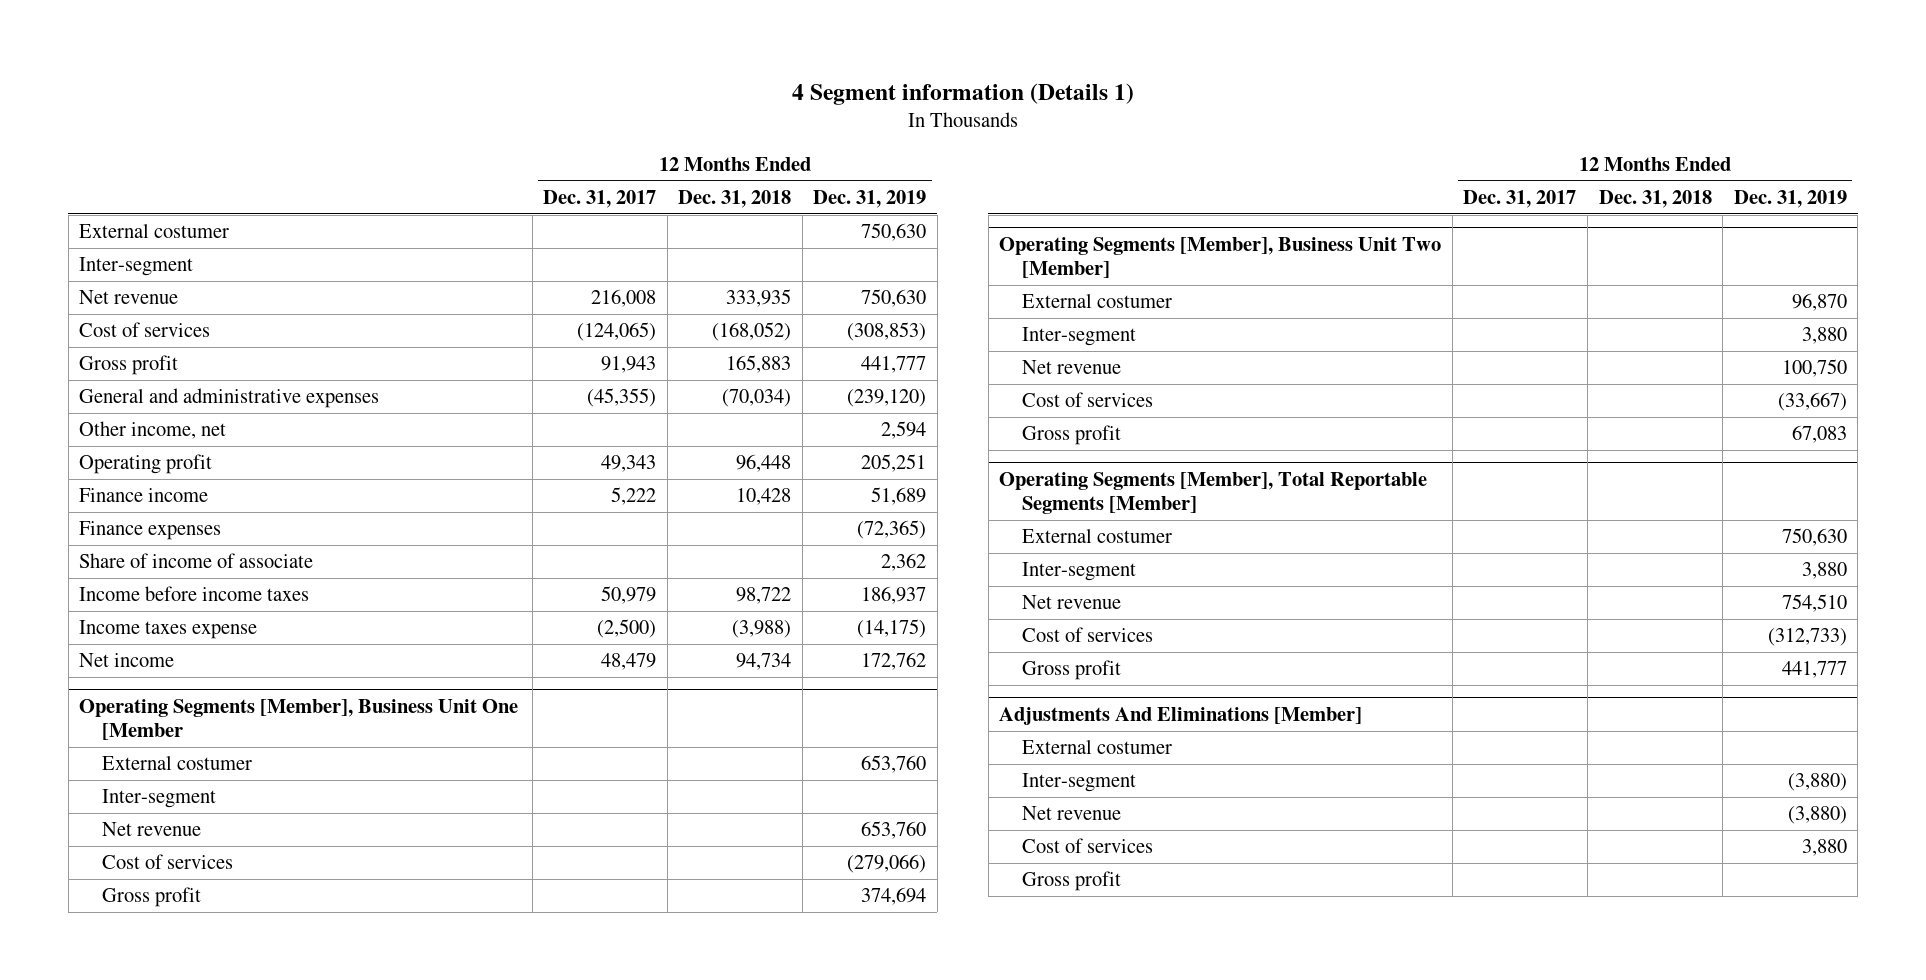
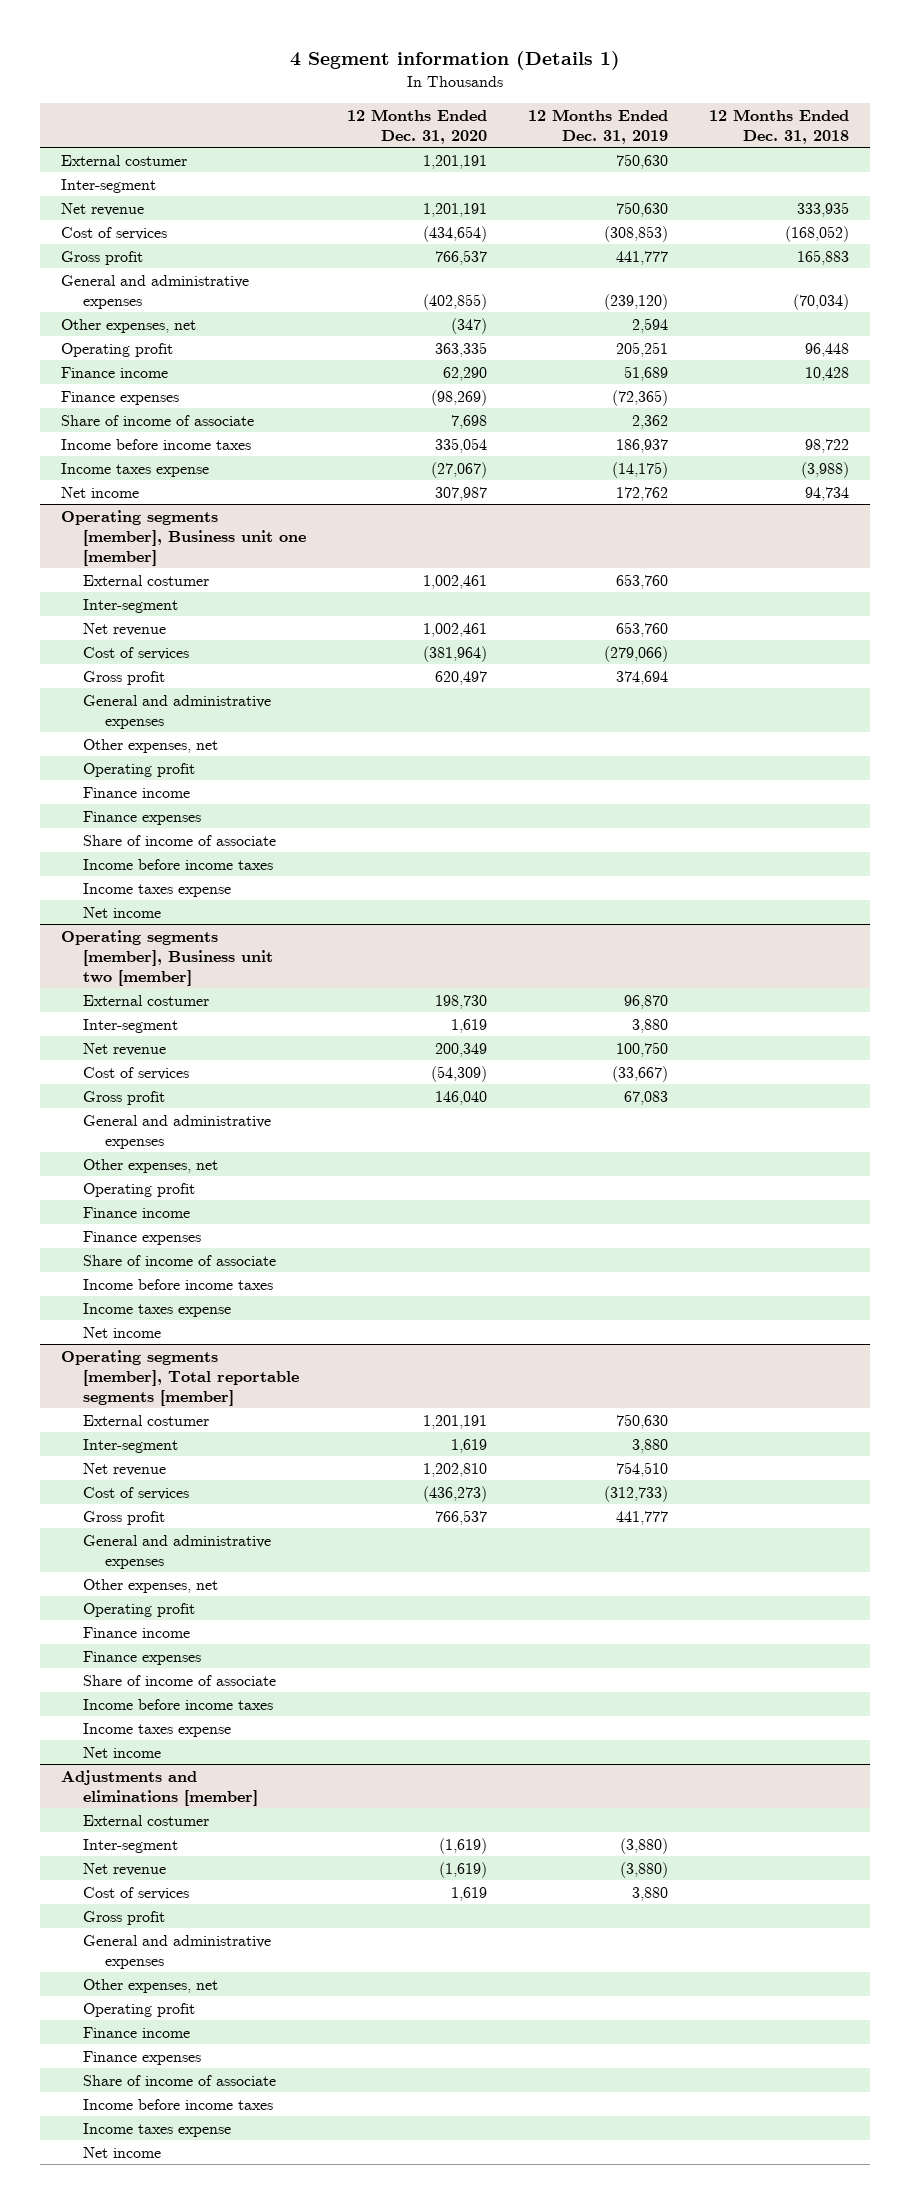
- | 12 Months Ended Dec. 31, 2017 | 12 Months Ended Dec. 31, 2018 | 12 Months Ended Dec. 31, 2019
+ | 12 Months Ended Dec. 31, 2020 | 12 Months Ended Dec. 31, 2019 | 12 Months Ended Dec. 31, 2018
- Other income, net | | | 2,594
+ Other expenses, net | (347) | 2,594 |
- Operating Segments [Member], Business Unit One [Member
+ Operating segments [member], Business unit one [member]
- Operating Segments [Member], Business Unit Two [Member]
+ General and administrative expenses
+ Other expenses, net
+ Operating profit
+ Finance income
+ Finance expenses
+ Share of income of associate
+ Income before income taxes
+ Income taxes expense
+ Net income
+ Operating segments [member], Business unit two [member]
- Operating Segments [Member], Total Reportable Segments [Member]
+ General and administrative expenses
+ Other expenses, net
+ Operating profit
+ Finance income
+ Finance expenses
+ Share of income of associate
+ Income before income taxes
+ Income taxes expense
+ Net income
+ Operating segments [member], Total reportable segments [member]
- Adjustments And Eliminations [Member]
+ General and administrative expenses
+ Other expenses, net
+ Operating profit
+ Finance income
+ Finance expenses
+ Share of income of associate
+ Income before income taxes
+ Income taxes expense
+ Net income
+ Adjustments and eliminations [member]
+ General and administrative expenses
+ Other expenses, net
+ Operating profit
+ Finance income
+ Finance expenses
+ Share of income of associate
+ Income before income taxes
+ Income taxes expense
+ Net income

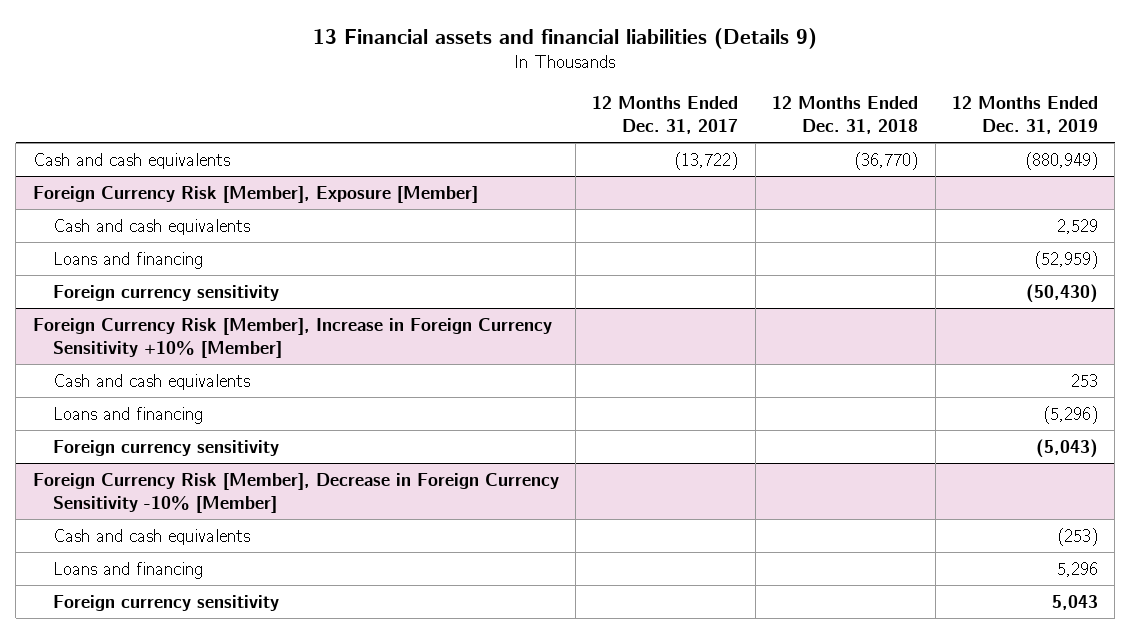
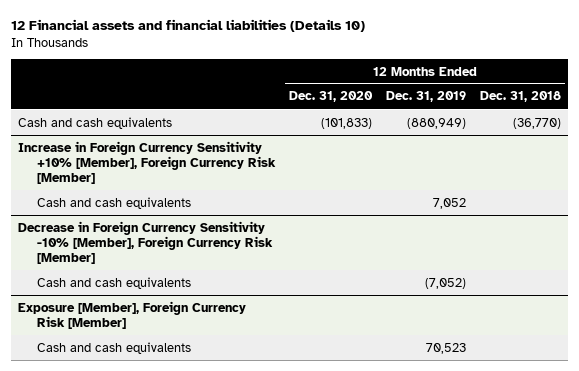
- 13 Financial assets and financial liabilities (Details 9)
+ 12 Financial assets and financial liabilities (Details 10)
- | 12 Months Ended Dec. 31, 2017 | 12 Months Ended Dec. 31, 2018 | 12 Months Ended Dec. 31, 2019
+ | 12 Months Ended Dec. 31, 2020 | 12 Months Ended Dec. 31, 2019 | 12 Months Ended Dec. 31, 2018
- Foreign Currency Risk [Member], Exposure [Member]
- Cash and cash equivalents | | | 2,529
- Loans and financing | | | (52,959)
- Foreign currency sensitivity | | | (50,430)
- Foreign Currency Risk [Member], Increase in Foreign Currency Sensitivity +10% [Member]
- Cash and cash equivalents | | | 253
- Loans and financing | | | (5,296)
- Foreign currency sensitivity | | | (5,043)
- Foreign Currency Risk [Member], Decrease in Foreign Currency Sensitivity -10% [Member]
- Cash and cash equivalents | | | (253)
- Loans and financing | | | 5,296
- Foreign currency sensitivity | | | 5,043
+ Increase in Foreign Currency Sensitivity +10% [Member], Foreign Currency Risk [Member]
+ Cash and cash equivalents | | 7,052 |
+ Decrease in Foreign Currency Sensitivity -10% [Member], Foreign Currency Risk [Member]
+ Cash and cash equivalents | | (7,052) |
+ Exposure [Member], Foreign Currency Risk [Member]
+ Cash and cash equivalents | | 70,523 |

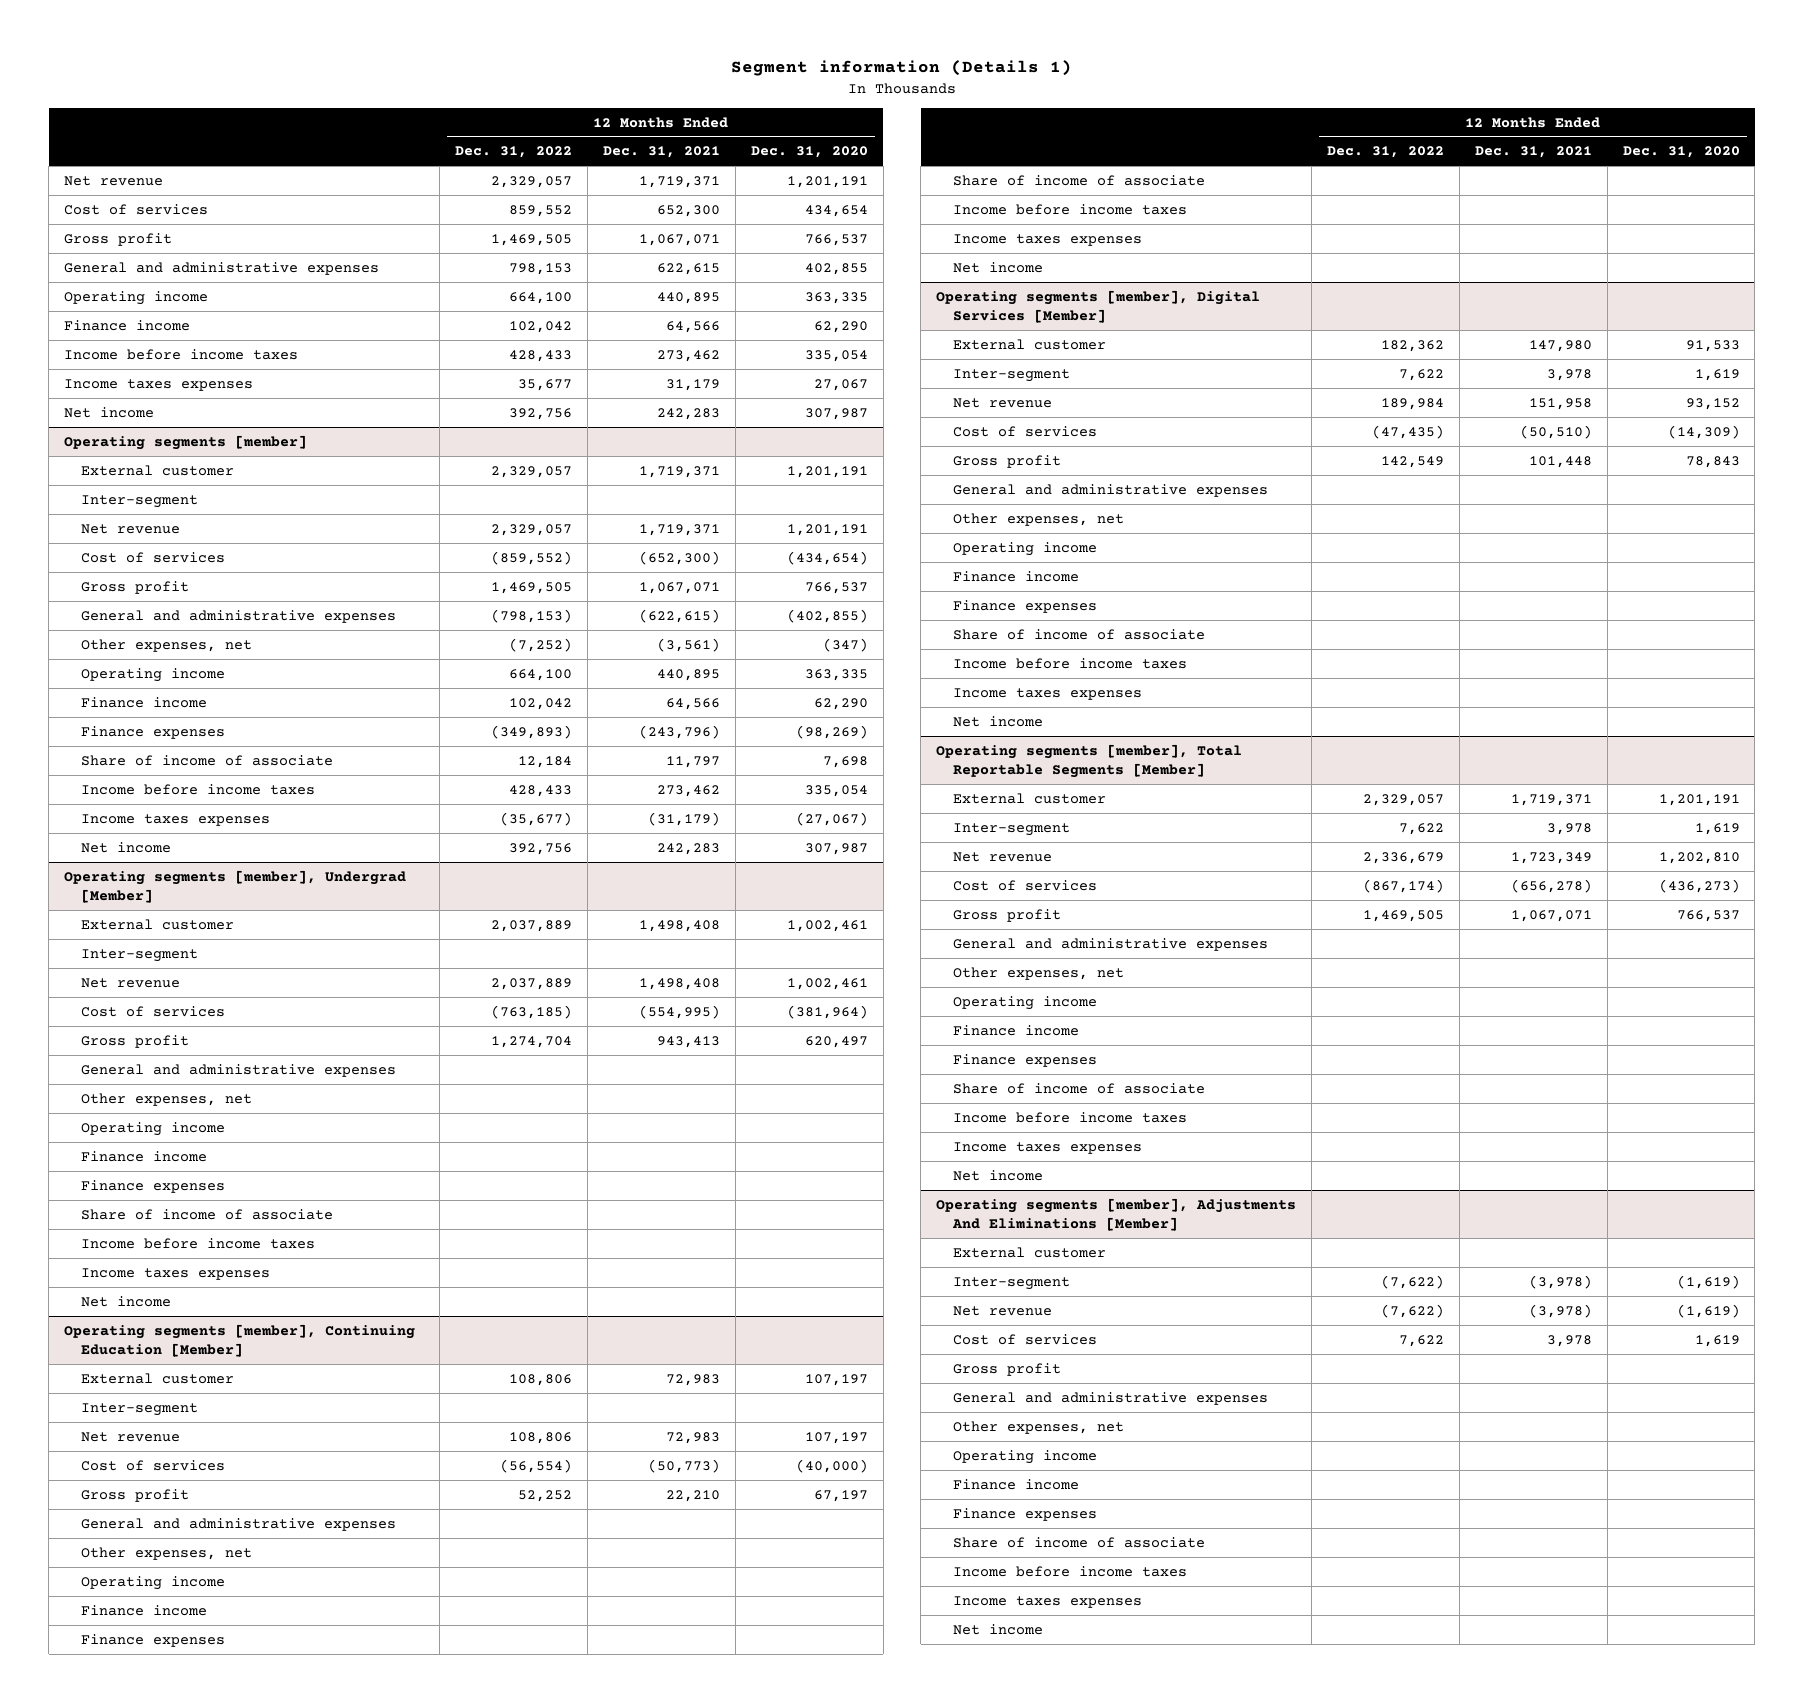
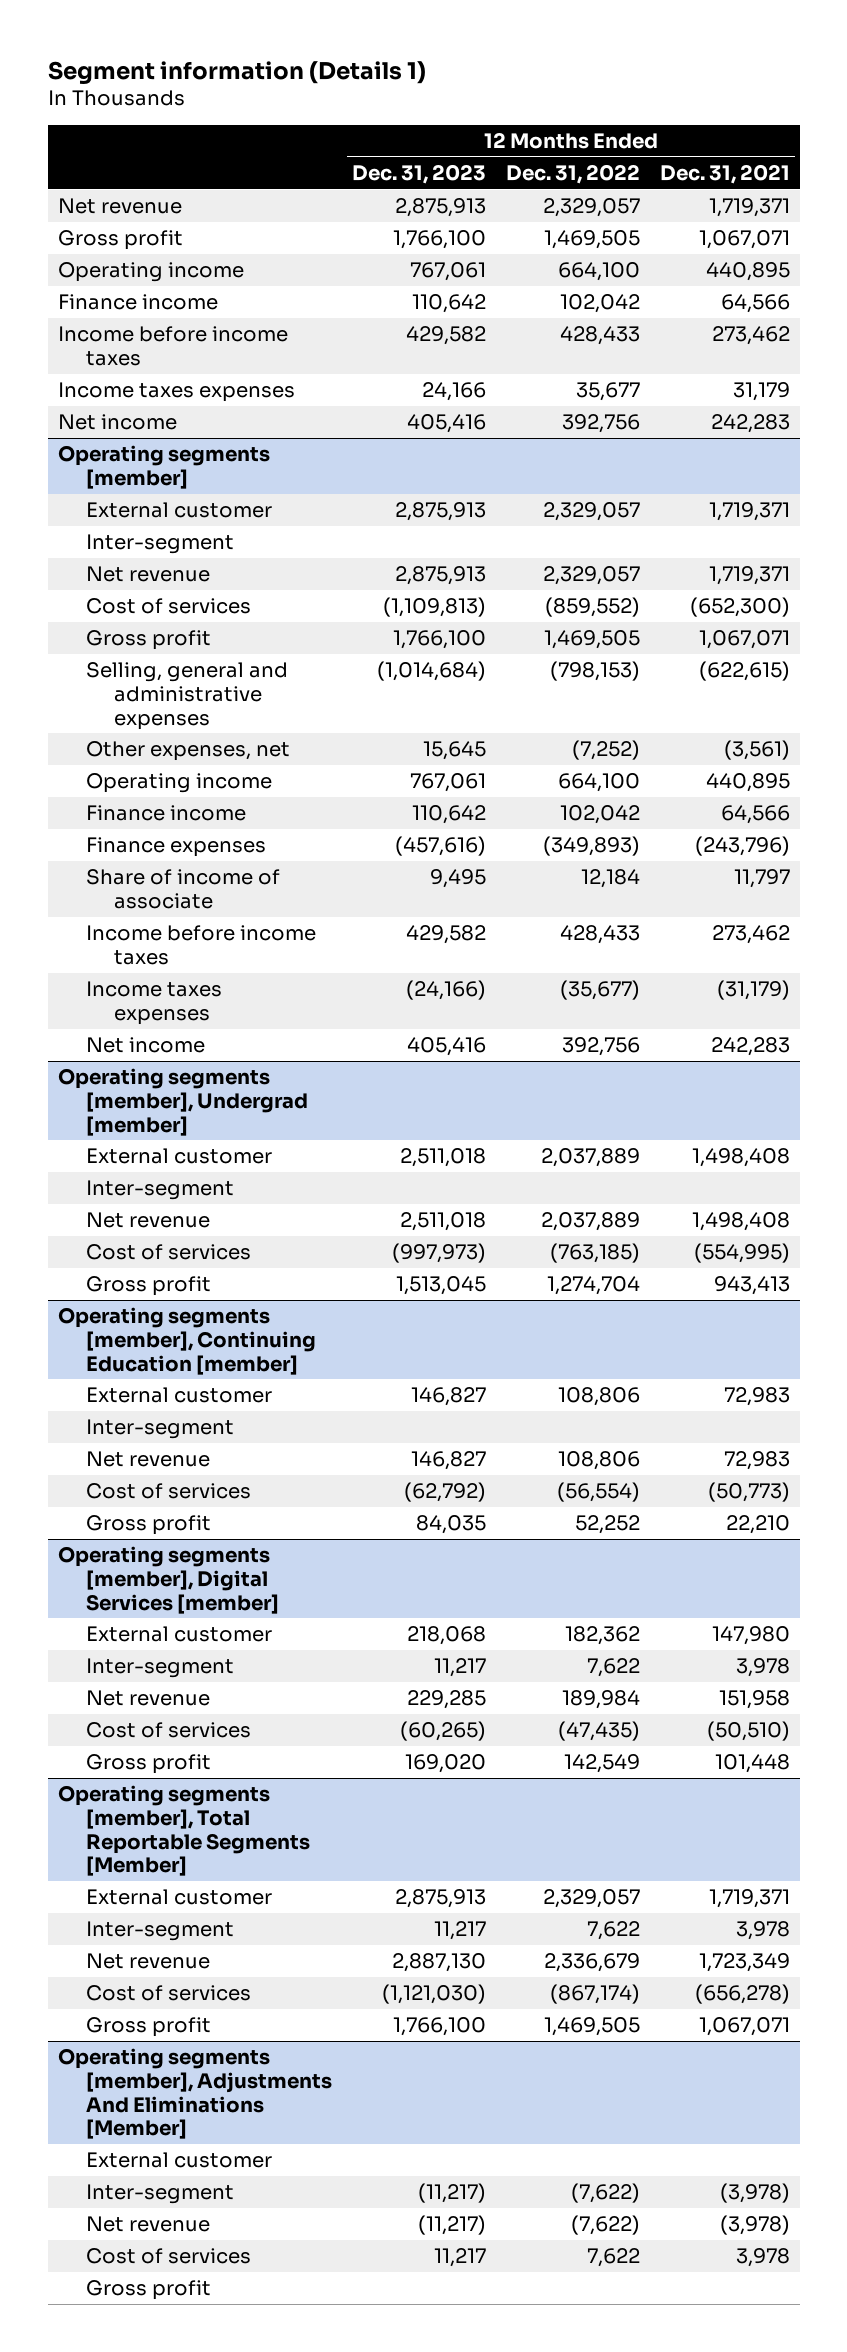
- | 12 Months Ended Dec. 31, 2022 | 12 Months Ended Dec. 31, 2021 | 12 Months Ended Dec. 31, 2020
+ | 12 Months Ended Dec. 31, 2023 | 12 Months Ended Dec. 31, 2022 | 12 Months Ended Dec. 31, 2021
- Cost of services | 859,552 | 652,300 | 434,654
- General and administrative expenses | 798,153 | 622,615 | 402,855
@ Operating segments [member]
- General and administrative expenses | (798,153) | (622,615) | (402,855)
+ Selling, general and administrative expenses | (1,014,684) | (798,153) | (622,615)
- Operating segments [member], Undergrad [Member]
+ Operating segments [member], Undergrad [member]
- General and administrative expenses
- Other expenses, net
- Operating income
- Finance income
- Finance expenses
- Share of income of associate
- Income before income taxes
- Income taxes expenses
- Net income
- Operating segments [member], Continuing Education [Member]
+ Operating segments [member], Continuing Education [member]
- General and administrative expenses
- Other expenses, net
- Operating income
- Finance income
- Finance expenses
- Share of income of associate
- Income before income taxes
- Income taxes expenses
- Net income
- Operating segments [member], Digital Services [Member]
+ Operating segments [member], Digital Services [member]
- General and administrative expenses
- Other expenses, net
- Operating income
- Finance income
- Finance expenses
- Share of income of associate
- Income before income taxes
- Income taxes expenses
- Net income
@ Operating segments [member], Total Reportable Segments [Member]
- General and administrative expenses
- Other expenses, net
- Operating income
- Finance income
- Finance expenses
- Share of income of associate
- Income before income taxes
- Income taxes expenses
- Net income
@ Operating segments [member], Adjustments And Eliminations [Member]
- General and administrative expenses
- Other expenses, net
- Operating income
- Finance income
- Finance expenses
- Share of income of associate
- Income before income taxes
- Income taxes expenses
- Net income

